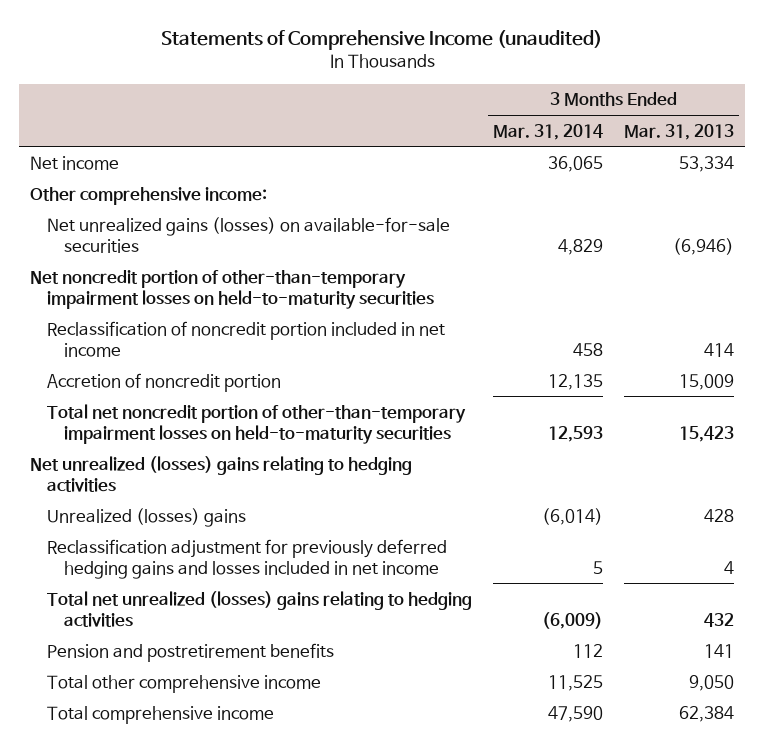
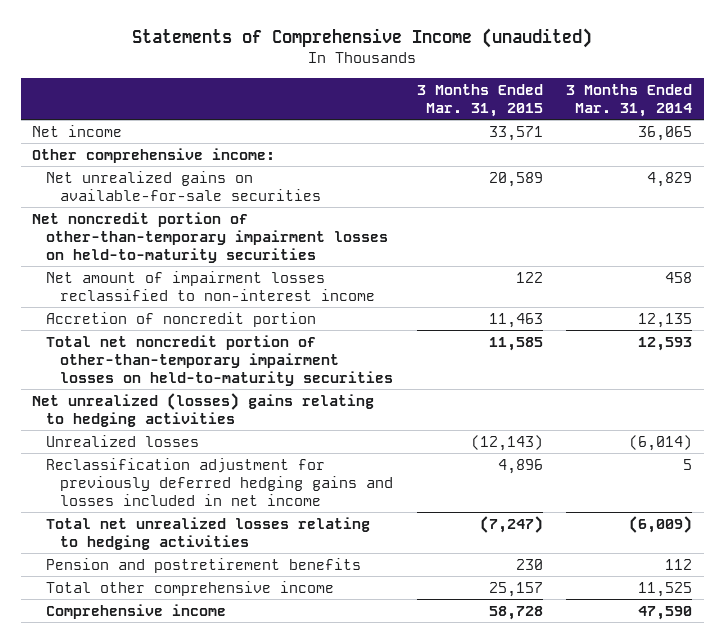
- | 3 Months Ended Mar. 31, 2014 | 3 Months Ended Mar. 31, 2013
+ | 3 Months Ended Mar. 31, 2015 | 3 Months Ended Mar. 31, 2014
- Net unrealized gains (losses) on available-for-sale securities | 4,829 | (6,946)
+ Net unrealized gains on available-for-sale securities | 20,589 | 4,829
- Reclassification of noncredit portion included in net income | 458 | 414
+ Net amount of impairment losses reclassified to non-interest income | 122 | 458
- Unrealized (losses) gains | (6,014) | 428
+ Unrealized losses | (12,143) | (6,014)
- Total net unrealized (losses) gains relating to hedging activities | (6,009) | 432
+ Total net unrealized losses relating to hedging activities | (7,247) | (6,009)
- Total comprehensive income | 47,590 | 62,384
+ Comprehensive income | 58,728 | 47,590

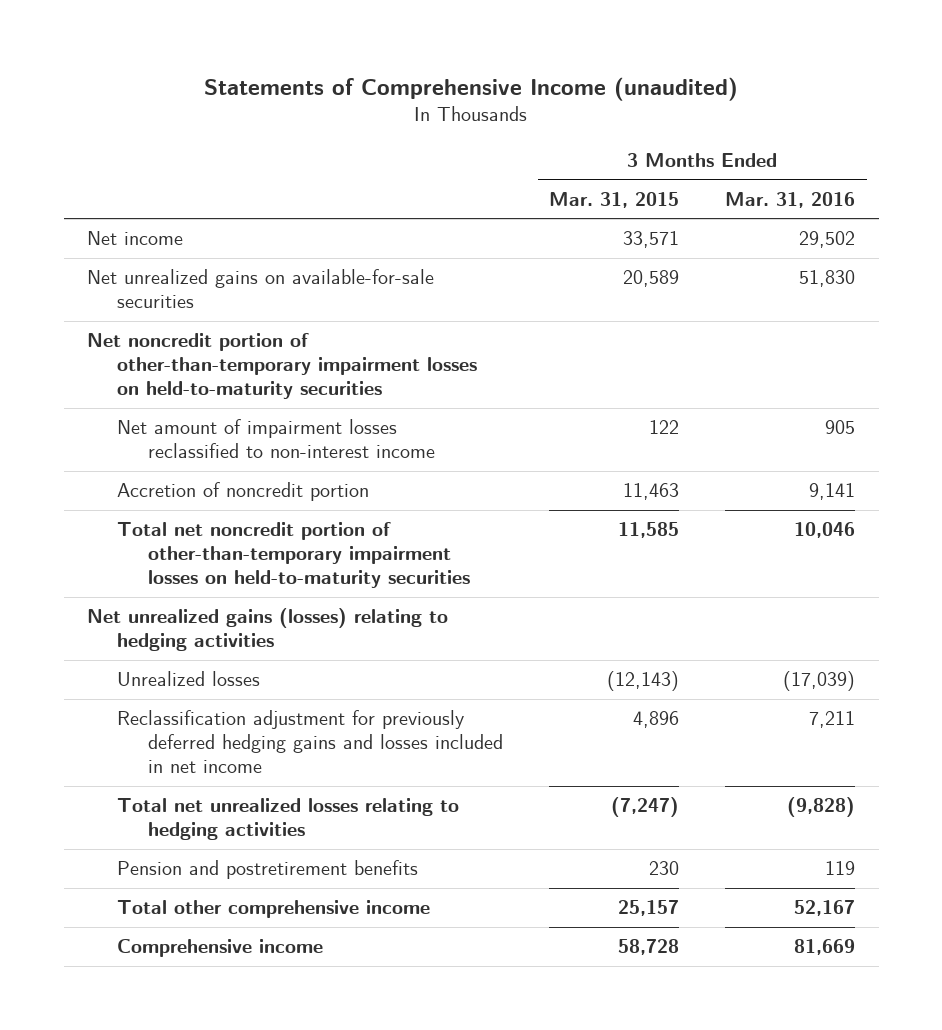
- | 3 Months Ended Mar. 31, 2015 | 3 Months Ended Mar. 31, 2014
+ | 3 Months Ended Mar. 31, 2015 | 3 Months Ended Mar. 31, 2016
- Other comprehensive income:
- Net unrealized (losses) gains relating to hedging activities
+ Net unrealized gains (losses) relating to hedging activities

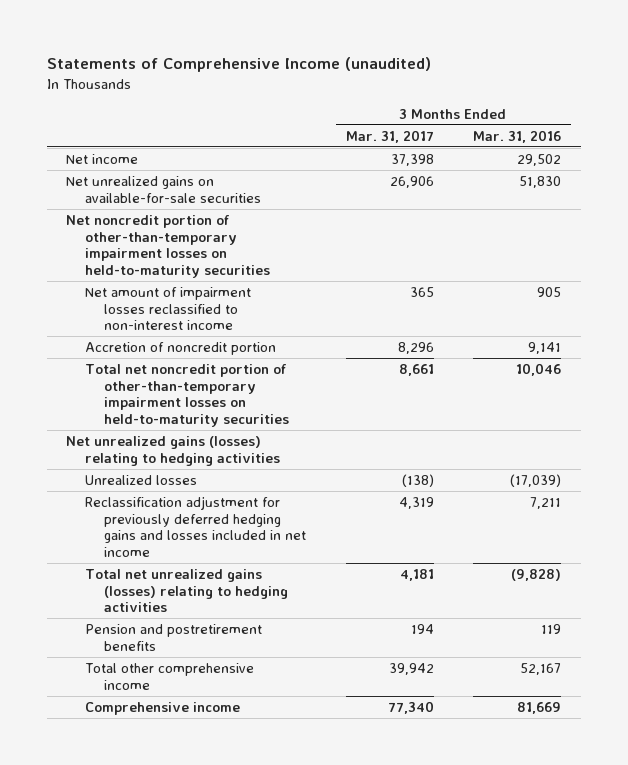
- | 3 Months Ended Mar. 31, 2015 | 3 Months Ended Mar. 31, 2016
+ | 3 Months Ended Mar. 31, 2017 | 3 Months Ended Mar. 31, 2016
- Total net unrealized losses relating to hedging activities | (7,247) | (9,828)
+ Total net unrealized gains (losses) relating to hedging activities | 4,181 | (9,828)

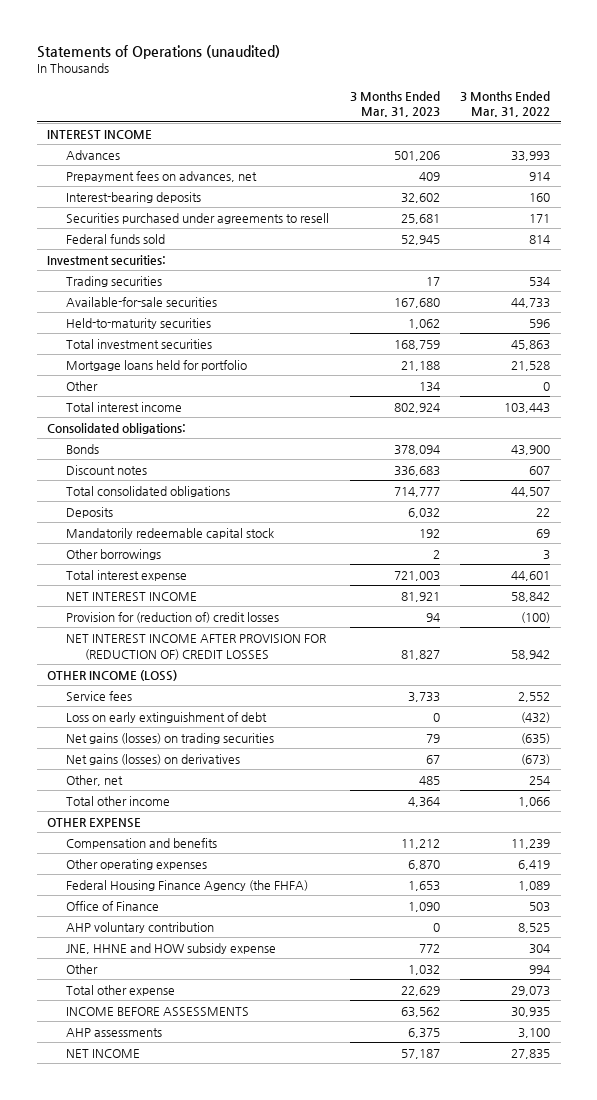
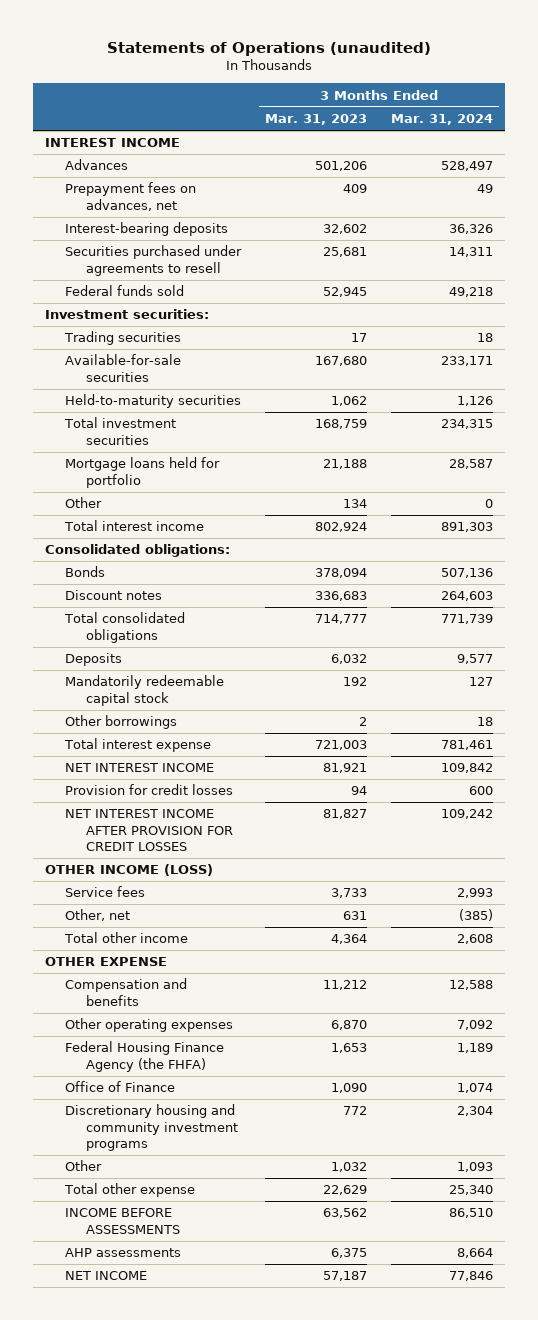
- | 3 Months Ended Mar. 31, 2023 | 3 Months Ended Mar. 31, 2022
+ | 3 Months Ended Mar. 31, 2023 | 3 Months Ended Mar. 31, 2024
- Provision for (reduction of) credit losses | 94 | (100)
- NET INTEREST INCOME AFTER PROVISION FOR (REDUCTION OF) CREDIT LOSSES | 81,827 | 58,942
+ Provision for credit losses | 94 | 600
+ NET INTEREST INCOME AFTER PROVISION FOR CREDIT LOSSES | 81,827 | 109,242
- Loss on early extinguishment of debt | 0 | (432)
- Net gains (losses) on trading securities | 79 | (635)
- Net gains (losses) on derivatives | 67 | (673)
- Other, net | 485 | 254
+ Other, net | 631 | (385)
- AHP voluntary contribution | 0 | 8,525
- JNE, HHNE and HOW subsidy expense | 772 | 304
+ Discretionary housing and community investment programs | 772 | 2,304

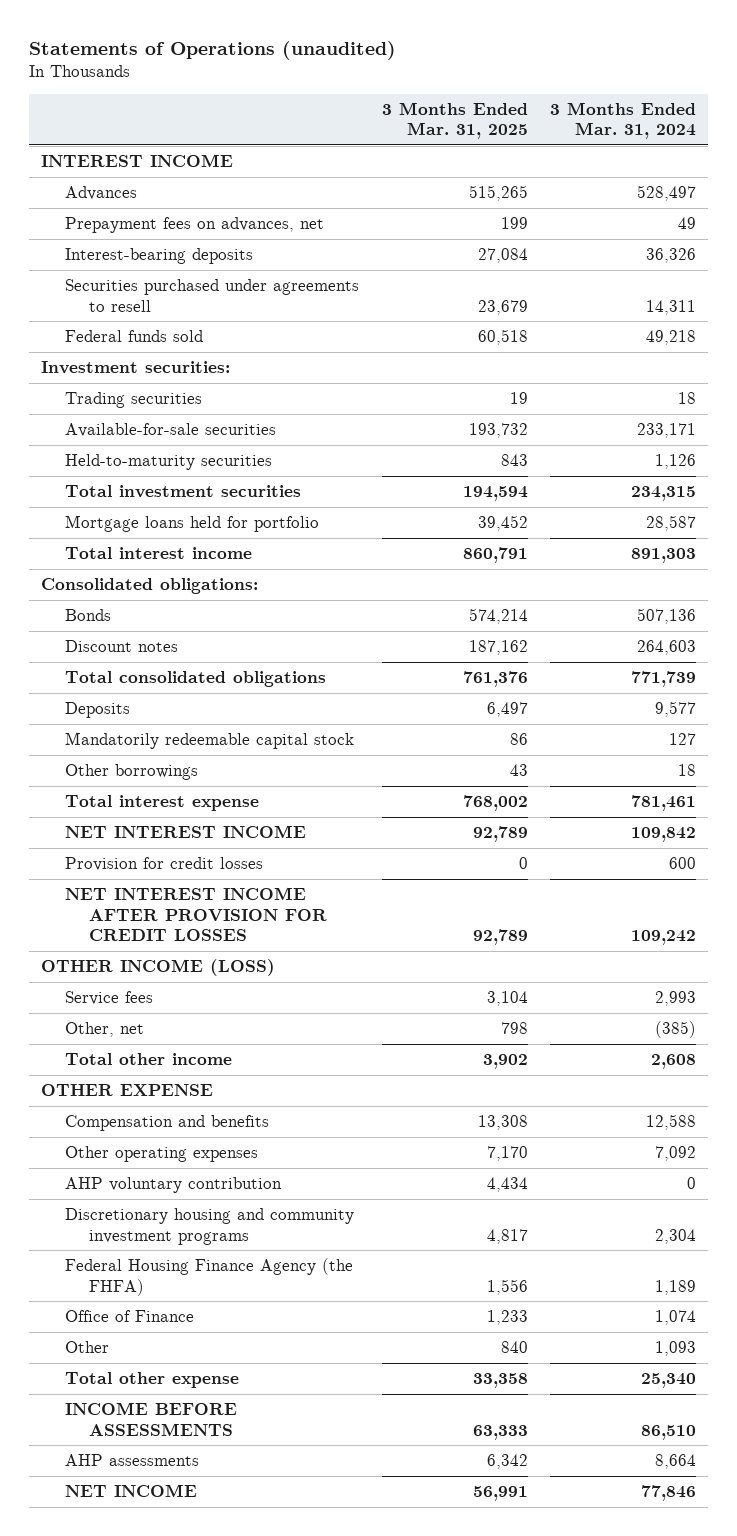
- | 3 Months Ended Mar. 31, 2023 | 3 Months Ended Mar. 31, 2024
+ | 3 Months Ended Mar. 31, 2025 | 3 Months Ended Mar. 31, 2024
- Other | 134 | 0
+ AHP voluntary contribution | 4,434 | 0
moved up: Discretionary housing and community investment programs | 4,817 | 2,304

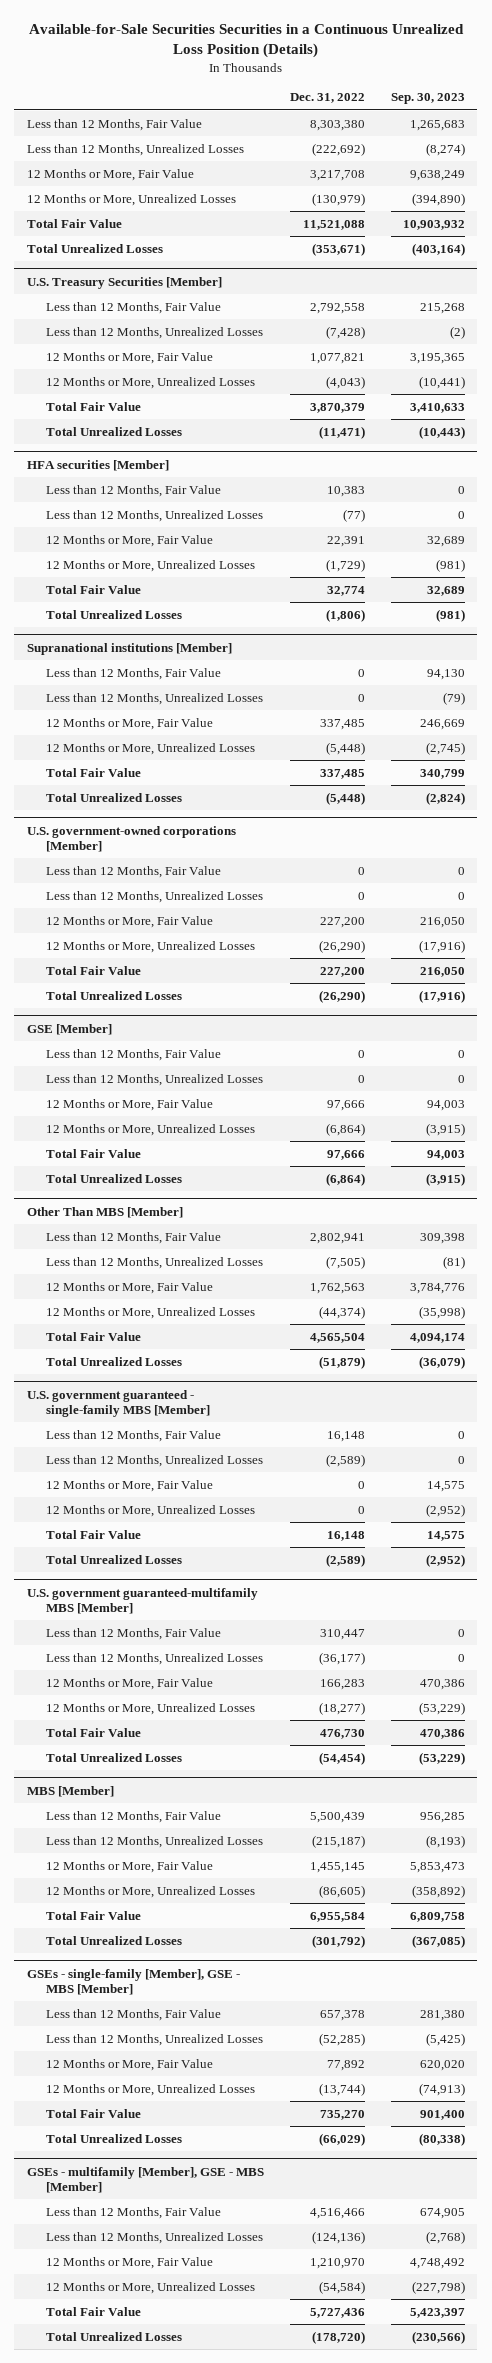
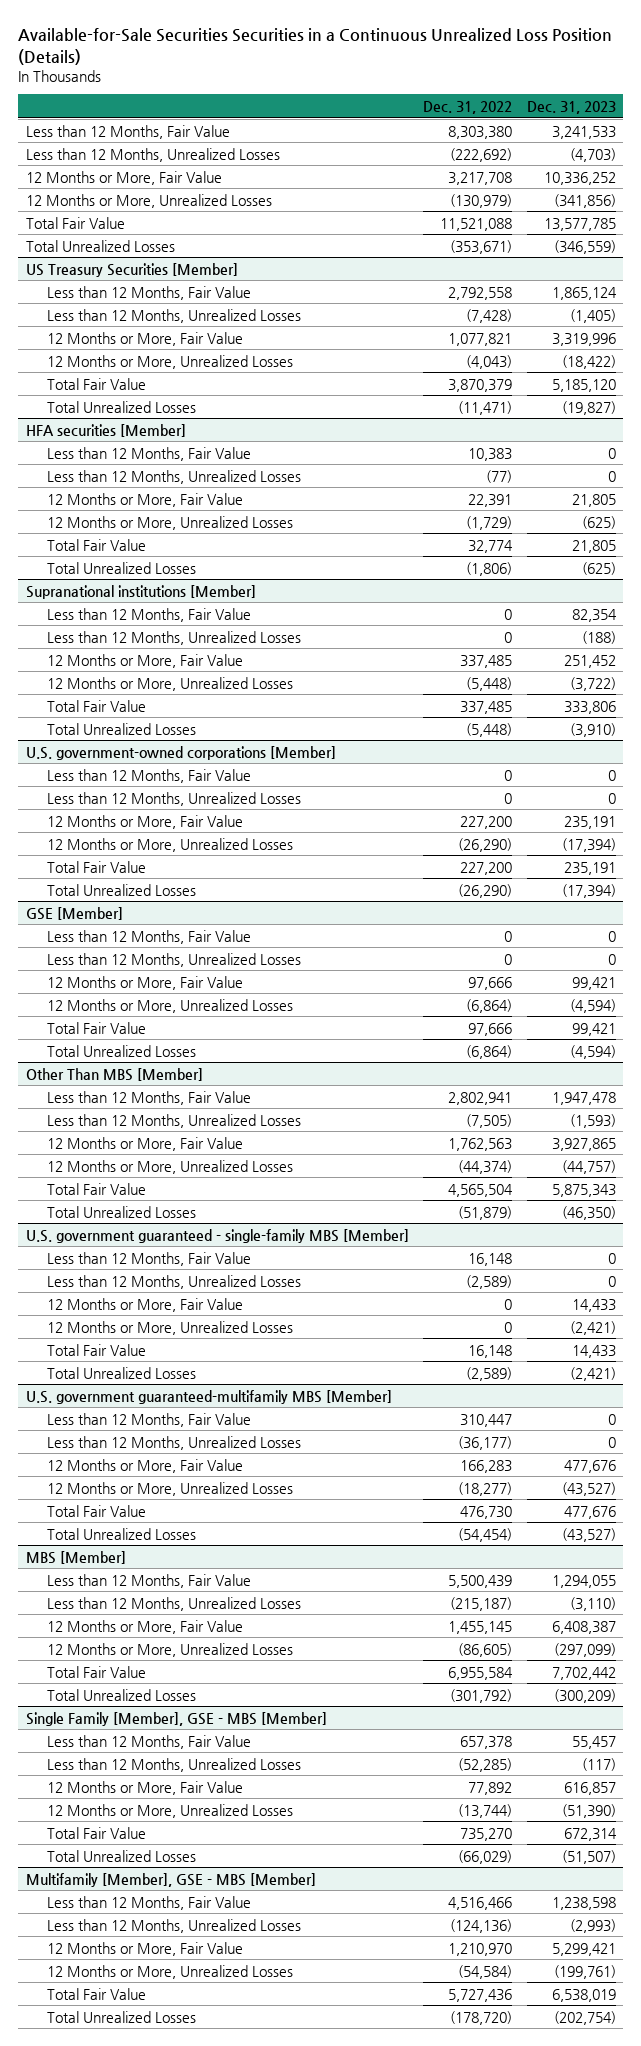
- | Dec. 31, 2022 | Sep. 30, 2023
+ | Dec. 31, 2022 | Dec. 31, 2023
- U.S. Treasury Securities [Member]
+ US Treasury Securities [Member]
- GSEs - single-family [Member], GSE - MBS [Member]
+ Single Family [Member], GSE - MBS [Member]
- GSEs - multifamily [Member], GSE - MBS [Member]
+ Multifamily [Member], GSE - MBS [Member]

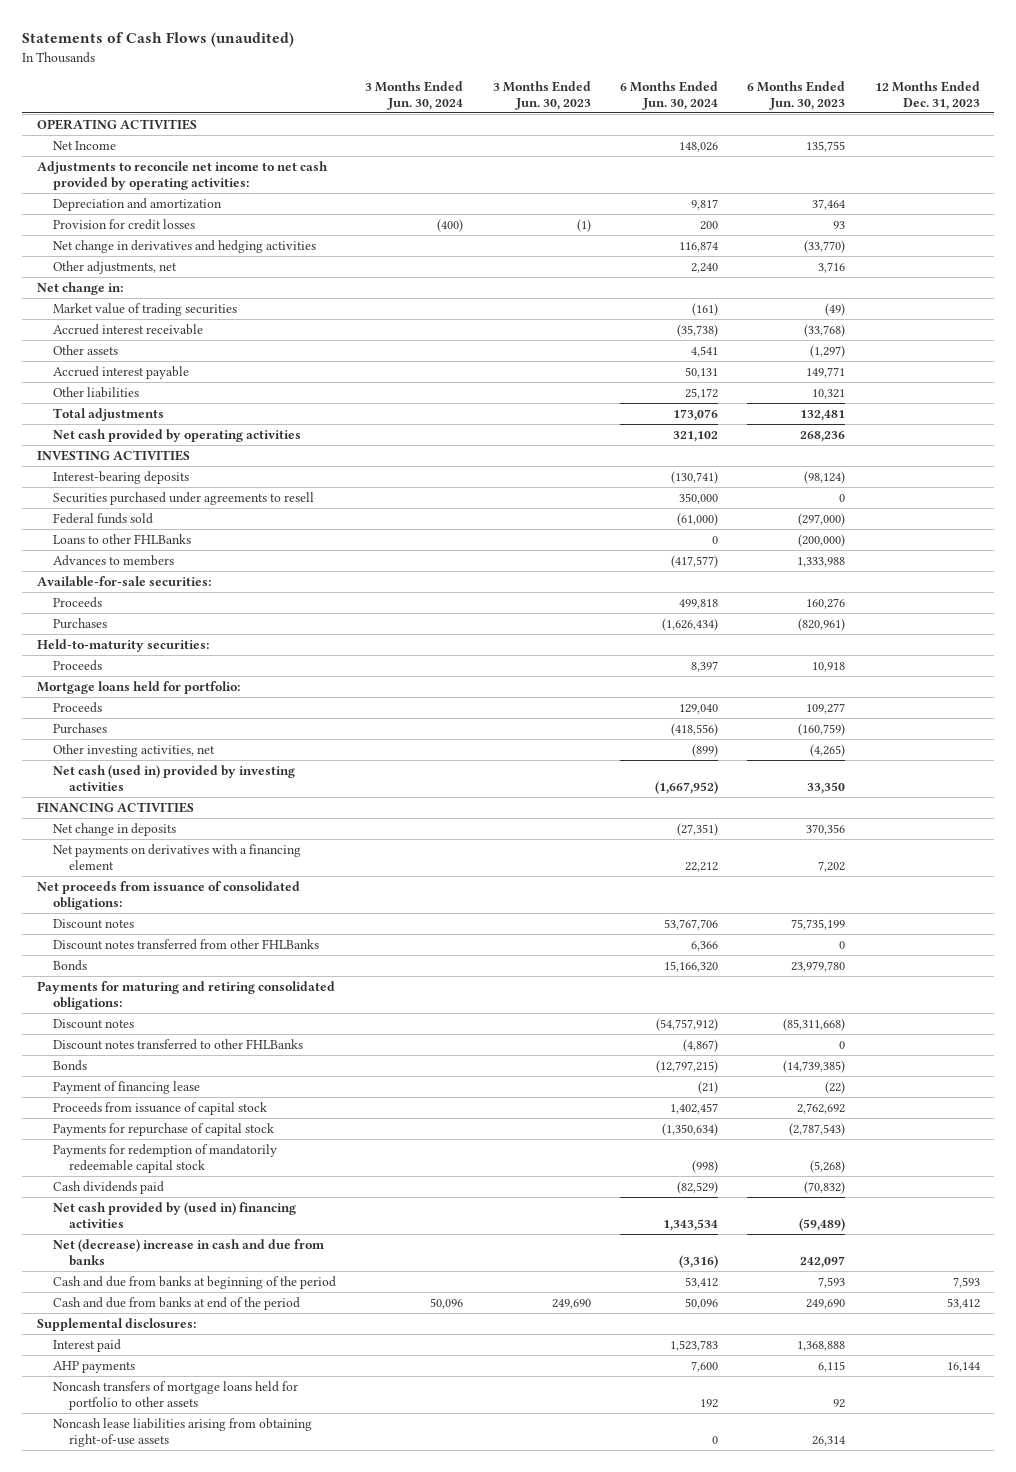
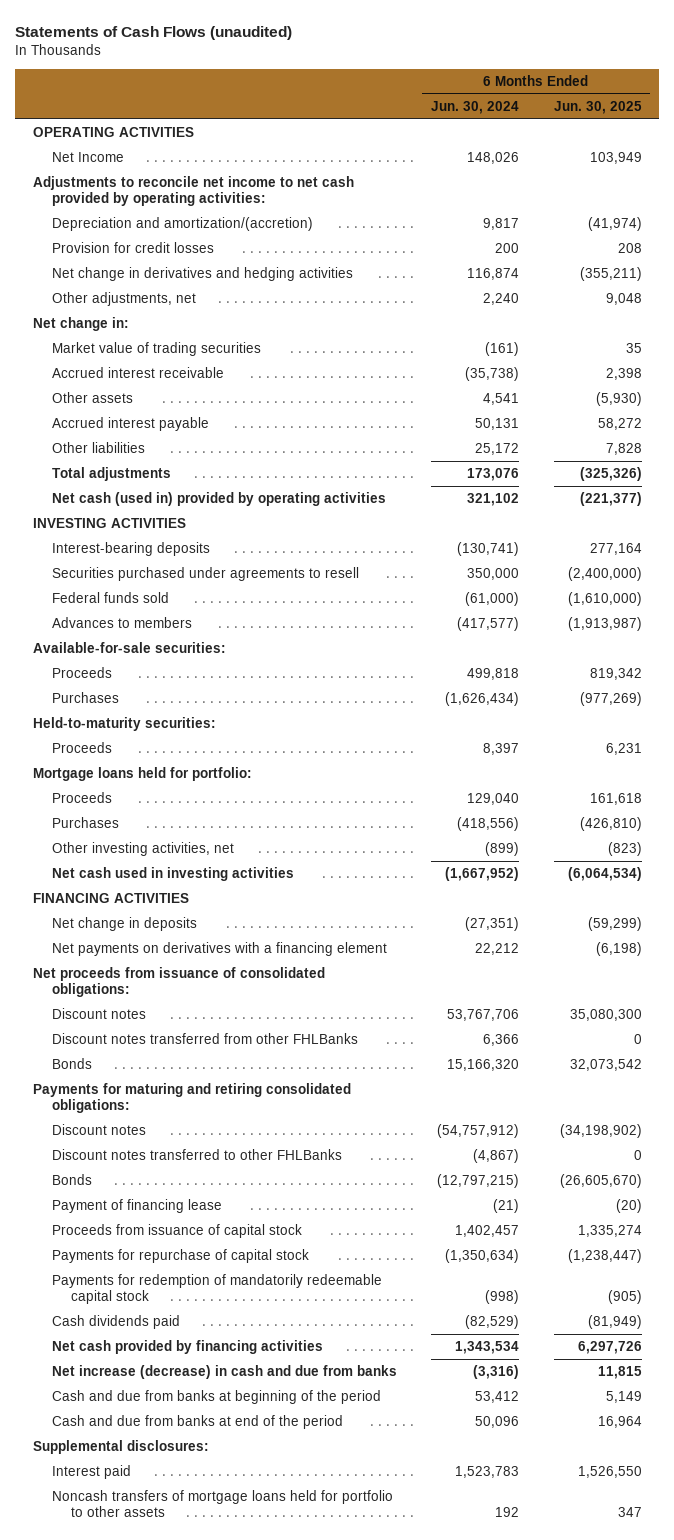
- | 3 Months Ended Jun. 30, 2024 | 3 Months Ended Jun. 30, 2023 | 6 Months Ended Jun. 30, 2024 | 6 Months Ended Jun. 30, 2023 | 12 Months Ended Dec. 31, 2023
+ | 6 Months Ended Jun. 30, 2024 | 6 Months Ended Jun. 30, 2025
- Depreciation and amortization | | | 9,817 | 37,464 |
+ Depreciation and amortization/(accretion) | 9,817 | (41,974)
- Net cash provided by operating activities | | | 321,102 | 268,236 |
+ Net cash (used in) provided by operating activities | 321,102 | (221,377)
- Loans to other FHLBanks | | | 0 | (200,000) |
- Net cash (used in) provided by investing activities | | | (1,667,952) | 33,350 |
+ Net cash used in investing activities | (1,667,952) | (6,064,534)
- Net cash provided by (used in) financing activities | | | 1,343,534 | (59,489) |
- Net (decrease) increase in cash and due from banks | | | (3,316) | 242,097 |
+ Net cash provided by financing activities | 1,343,534 | 6,297,726
+ Net increase (decrease) in cash and due from banks | (3,316) | 11,815
- AHP payments | | | 7,600 | 6,115 | 16,144
- Noncash lease liabilities arising from obtaining right-of-use assets | | | 0 | 26,314 |

